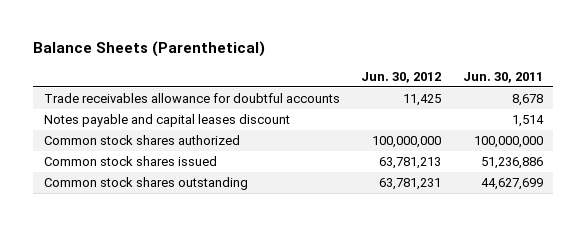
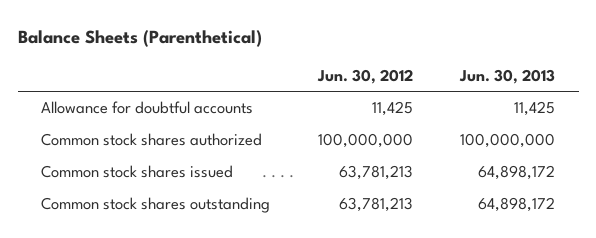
- | Jun. 30, 2012 | Jun. 30, 2011
+ | Jun. 30, 2012 | Jun. 30, 2013
- Trade receivables allowance for doubtful accounts | 11,425 | 8,678
- Notes payable and capital leases discount | | 1,514
+ Allowance for doubtful accounts | 11,425 | 11,425
- Common stock shares outstanding | 63,781,231 | 44,627,699
+ Common stock shares outstanding | 63,781,213 | 64,898,172

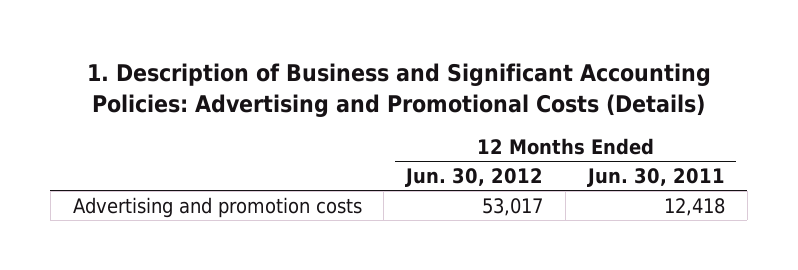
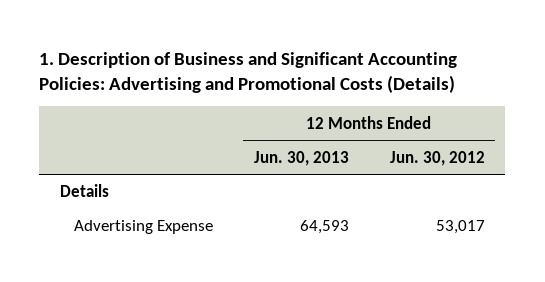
- | 12 Months Ended Jun. 30, 2012 | 12 Months Ended Jun. 30, 2011
+ | 12 Months Ended Jun. 30, 2013 | 12 Months Ended Jun. 30, 2012
- Advertising and promotion costs | 53,017 | 12,418
+ Details
+ Advertising Expense | 64,593 | 53,017

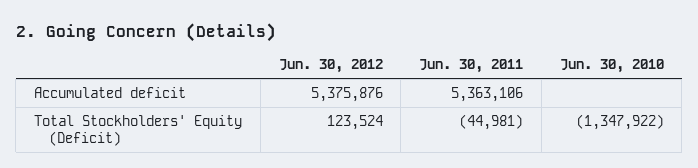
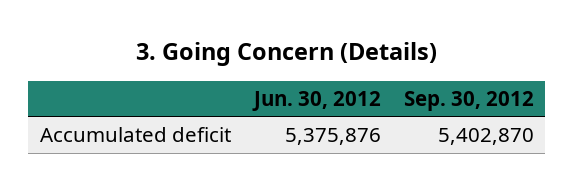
- 2. Going Concern (Details)
+ 3. Going Concern (Details)
- | Jun. 30, 2012 | Jun. 30, 2011 | Jun. 30, 2010
+ | Jun. 30, 2012 | Sep. 30, 2012
- Total Stockholders' Equity (Deficit) | 123,524 | (44,981) | (1,347,922)

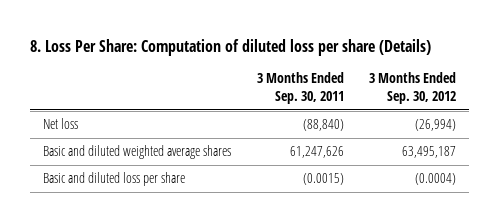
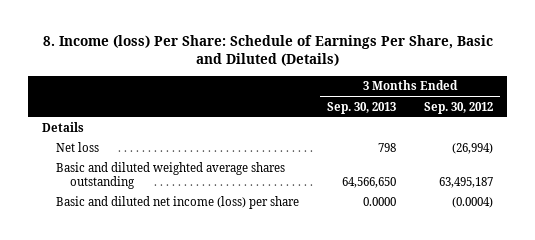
- 8. Loss Per Share: Computation of diluted loss per share (Details)
+ 8. Income (loss) Per Share: Schedule of Earnings Per Share, Basic and Diluted (Details)
- | 3 Months Ended Sep. 30, 2011 | 3 Months Ended Sep. 30, 2012
+ | 3 Months Ended Sep. 30, 2013 | 3 Months Ended Sep. 30, 2012
+ Details
- Basic and diluted weighted average shares | 61,247,626 | 63,495,187
- Basic and diluted loss per share | (0.0015) | (0.0004)
+ Basic and diluted weighted average shares outstanding | 64,566,650 | 63,495,187
+ Basic and diluted net income (loss) per share | 0.0000 | (0.0004)

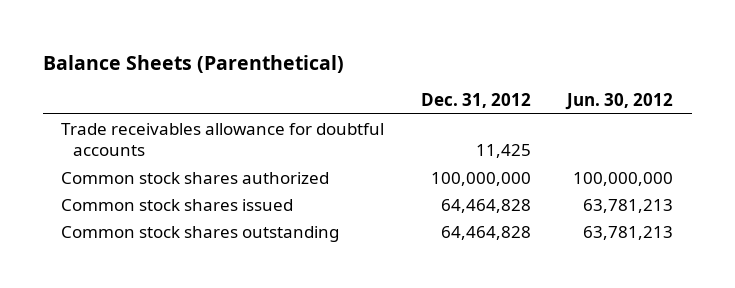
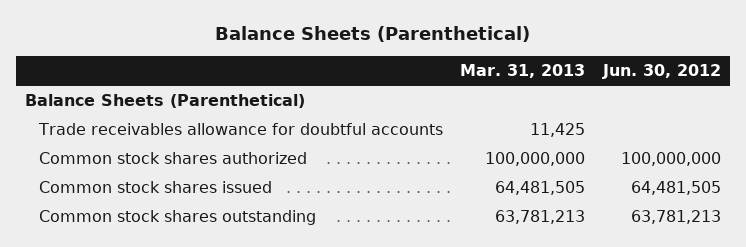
- | Dec. 31, 2012 | Jun. 30, 2012
+ | Mar. 31, 2013 | Jun. 30, 2012
+ Balance Sheets (Parenthetical)
- Common stock shares issued | 64,464,828 | 63,781,213
+ Common stock shares issued | 64,481,505 | 64,481,505

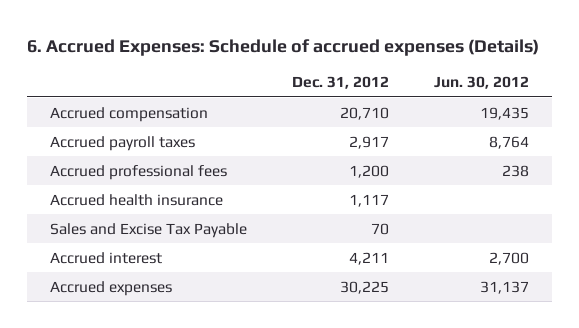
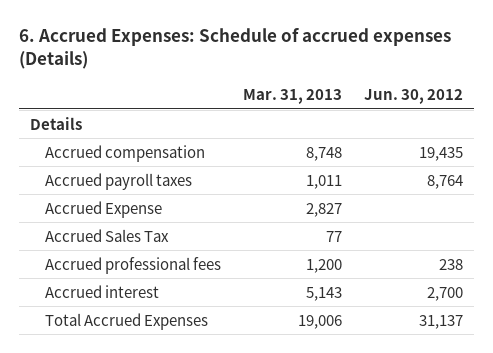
- | Dec. 31, 2012 | Jun. 30, 2012
+ | Mar. 31, 2013 | Jun. 30, 2012
+ Details
+ Accrued Expense | 2,827 |
+ Accrued Sales Tax | 77 |
- Accrued health insurance | 1,117 |
- Sales and Excise Tax Payable | 70 |
- Accrued expenses | 30,225 | 31,137
+ Total Accrued Expenses | 19,006 | 31,137

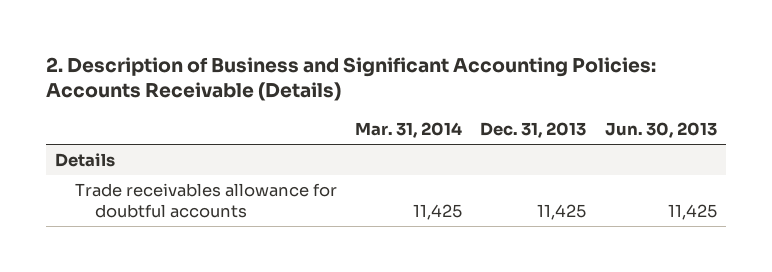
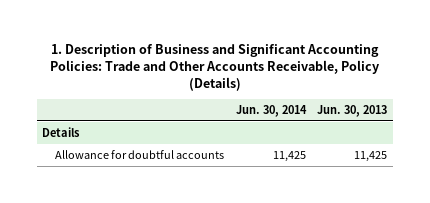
- 2. Description of Business and Significant Accounting Policies: Accounts Receivable (Details)
+ 1. Description of Business and Significant Accounting Policies: Trade and Other Accounts Receivable, Policy (Details)
- | Mar. 31, 2014 | Dec. 31, 2013 | Jun. 30, 2013
+ | Jun. 30, 2014 | Jun. 30, 2013
- Trade receivables allowance for doubtful accounts | 11,425 | 11,425 | 11,425
+ Allowance for doubtful accounts | 11,425 | 11,425

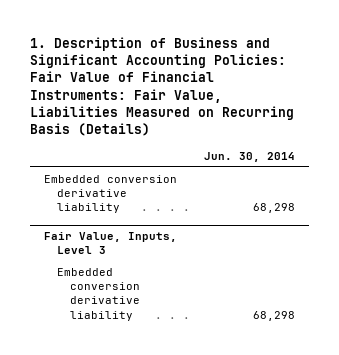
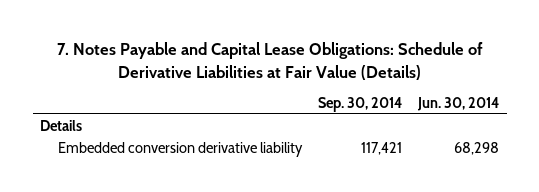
- 1. Description of Business and Significant Accounting Policies: Fair Value of Financial Instruments: Fair Value, Liabilities Measured on Recurring Basis (Details)
+ 7. Notes Payable and Capital Lease Obligations: Schedule of Derivative Liabilities at Fair Value (Details)
- | Jun. 30, 2014
+ | Sep. 30, 2014 | Jun. 30, 2014
- Embedded conversion derivative liability | 68,298
- Fair Value, Inputs, Level 3
+ Details

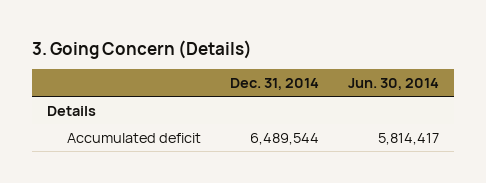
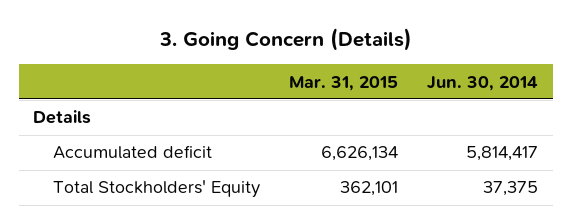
- | Dec. 31, 2014 | Jun. 30, 2014
+ | Mar. 31, 2015 | Jun. 30, 2014
+ Total Stockholders' Equity | 362,101 | 37,375

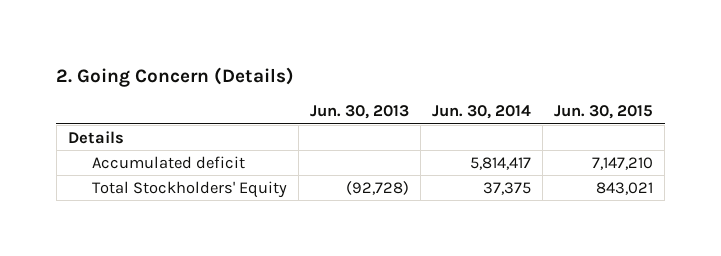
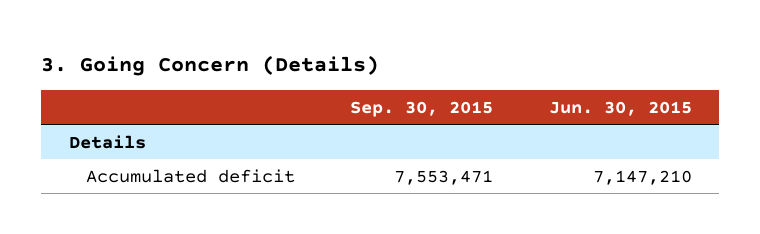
- 2. Going Concern (Details)
+ 3. Going Concern (Details)
- | Jun. 30, 2013 | Jun. 30, 2014 | Jun. 30, 2015
+ | Sep. 30, 2015 | Jun. 30, 2015
- Total Stockholders' Equity | (92,728) | 37,375 | 843,021

